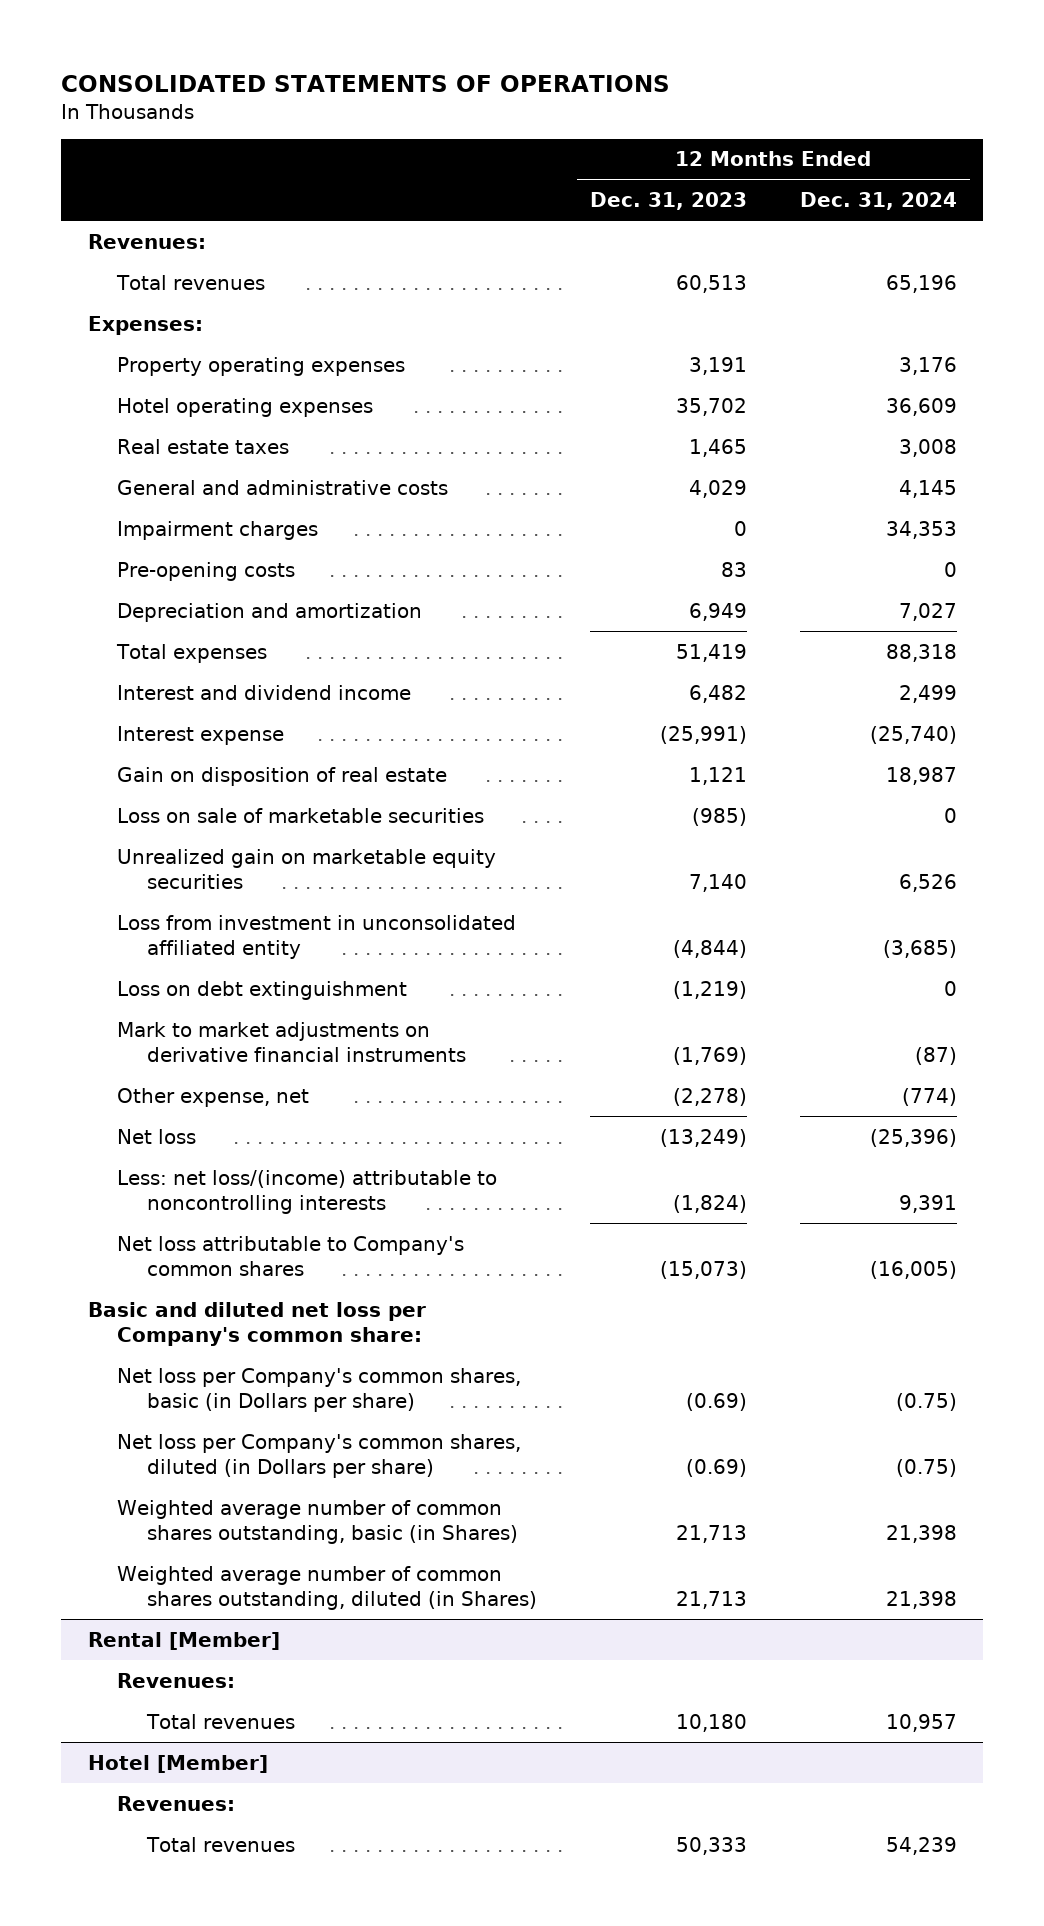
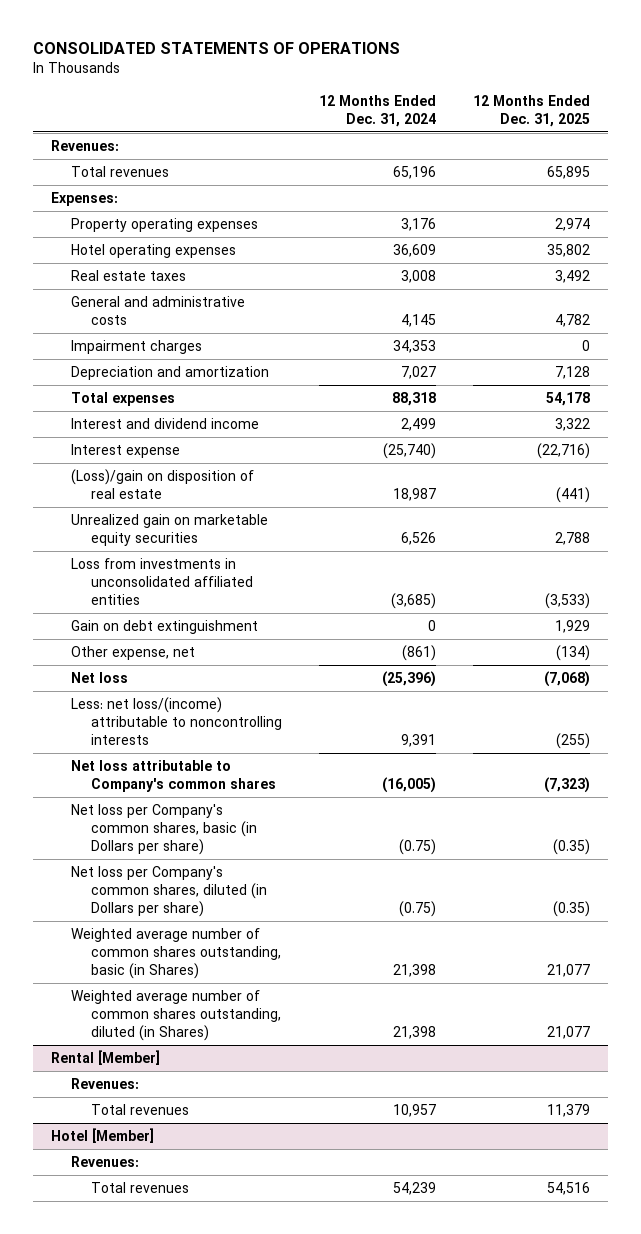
- | 12 Months Ended Dec. 31, 2023 | 12 Months Ended Dec. 31, 2024
+ | 12 Months Ended Dec. 31, 2024 | 12 Months Ended Dec. 31, 2025
- Pre-opening costs | 83 | 0
- Gain on disposition of real estate | 1,121 | 18,987
- Loss on sale of marketable securities | (985) | 0
+ (Loss)/gain on disposition of real estate | 18,987 | (441)
- Loss from investment in unconsolidated affiliated entity | (4,844) | (3,685)
- Loss on debt extinguishment | (1,219) | 0
- Mark to market adjustments on derivative financial instruments | (1,769) | (87)
- Other expense, net | (2,278) | (774)
+ Loss from investments in unconsolidated affiliated entities | (3,685) | (3,533)
+ Gain on debt extinguishment | 0 | 1,929
+ Other expense, net | (861) | (134)
- Basic and diluted net loss per Company's common share:

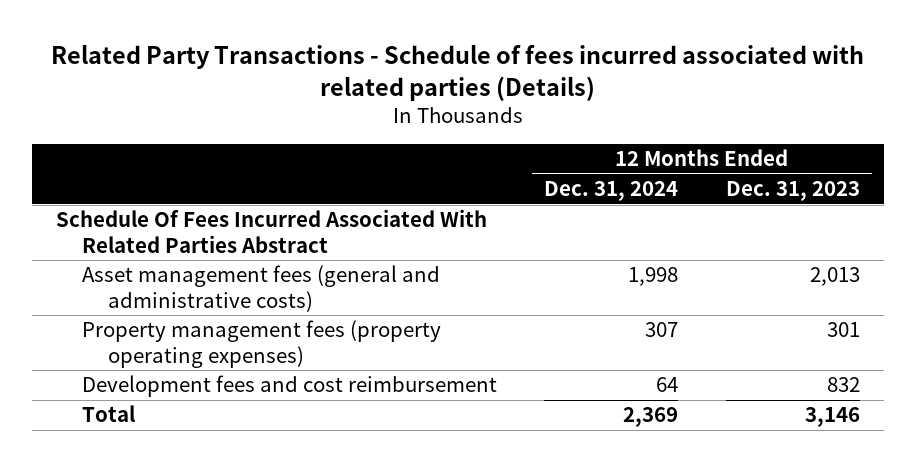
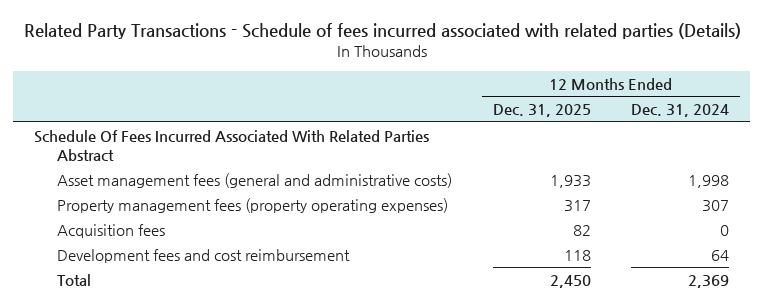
- | 12 Months Ended Dec. 31, 2024 | 12 Months Ended Dec. 31, 2023
+ | 12 Months Ended Dec. 31, 2025 | 12 Months Ended Dec. 31, 2024
+ Acquisition fees | 82 | 0

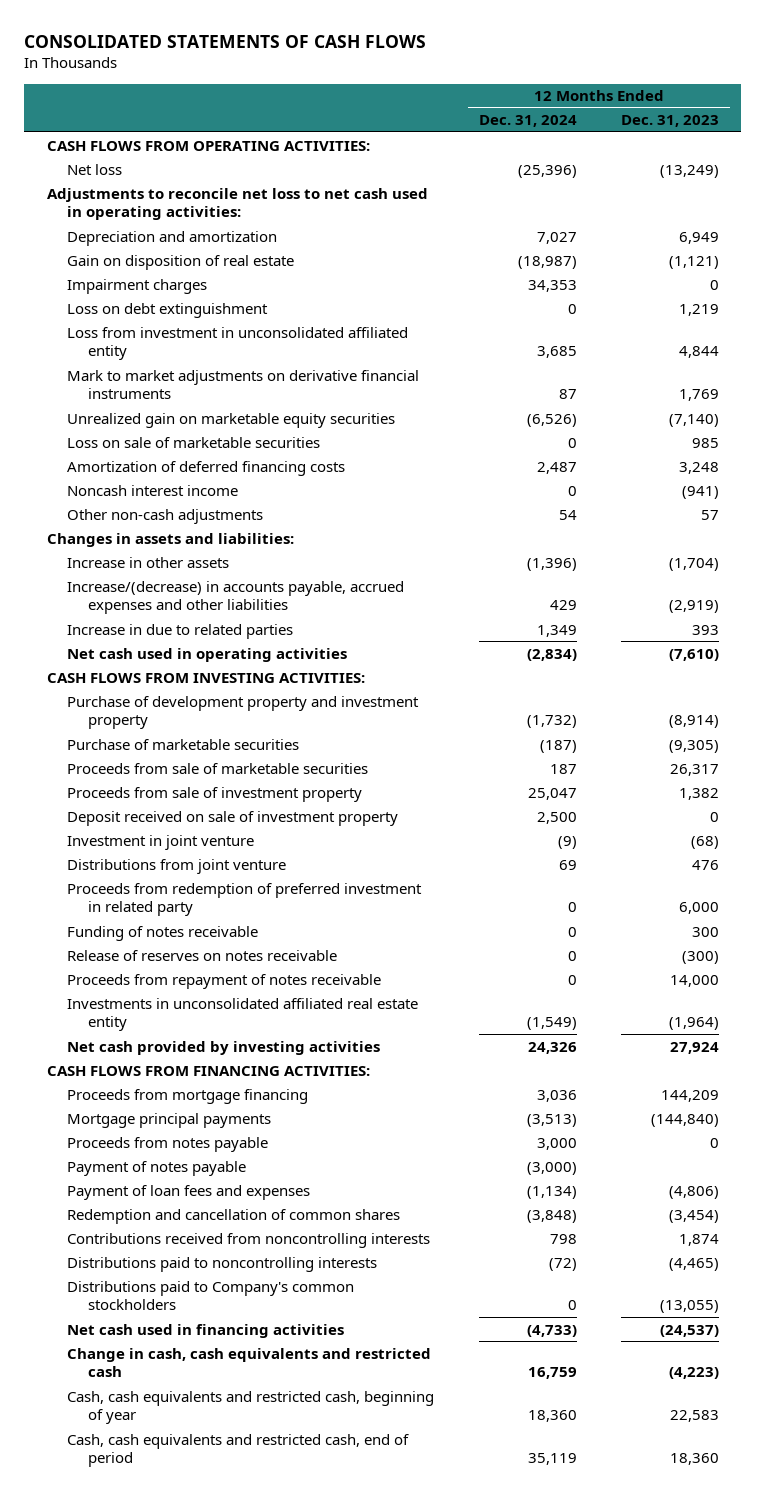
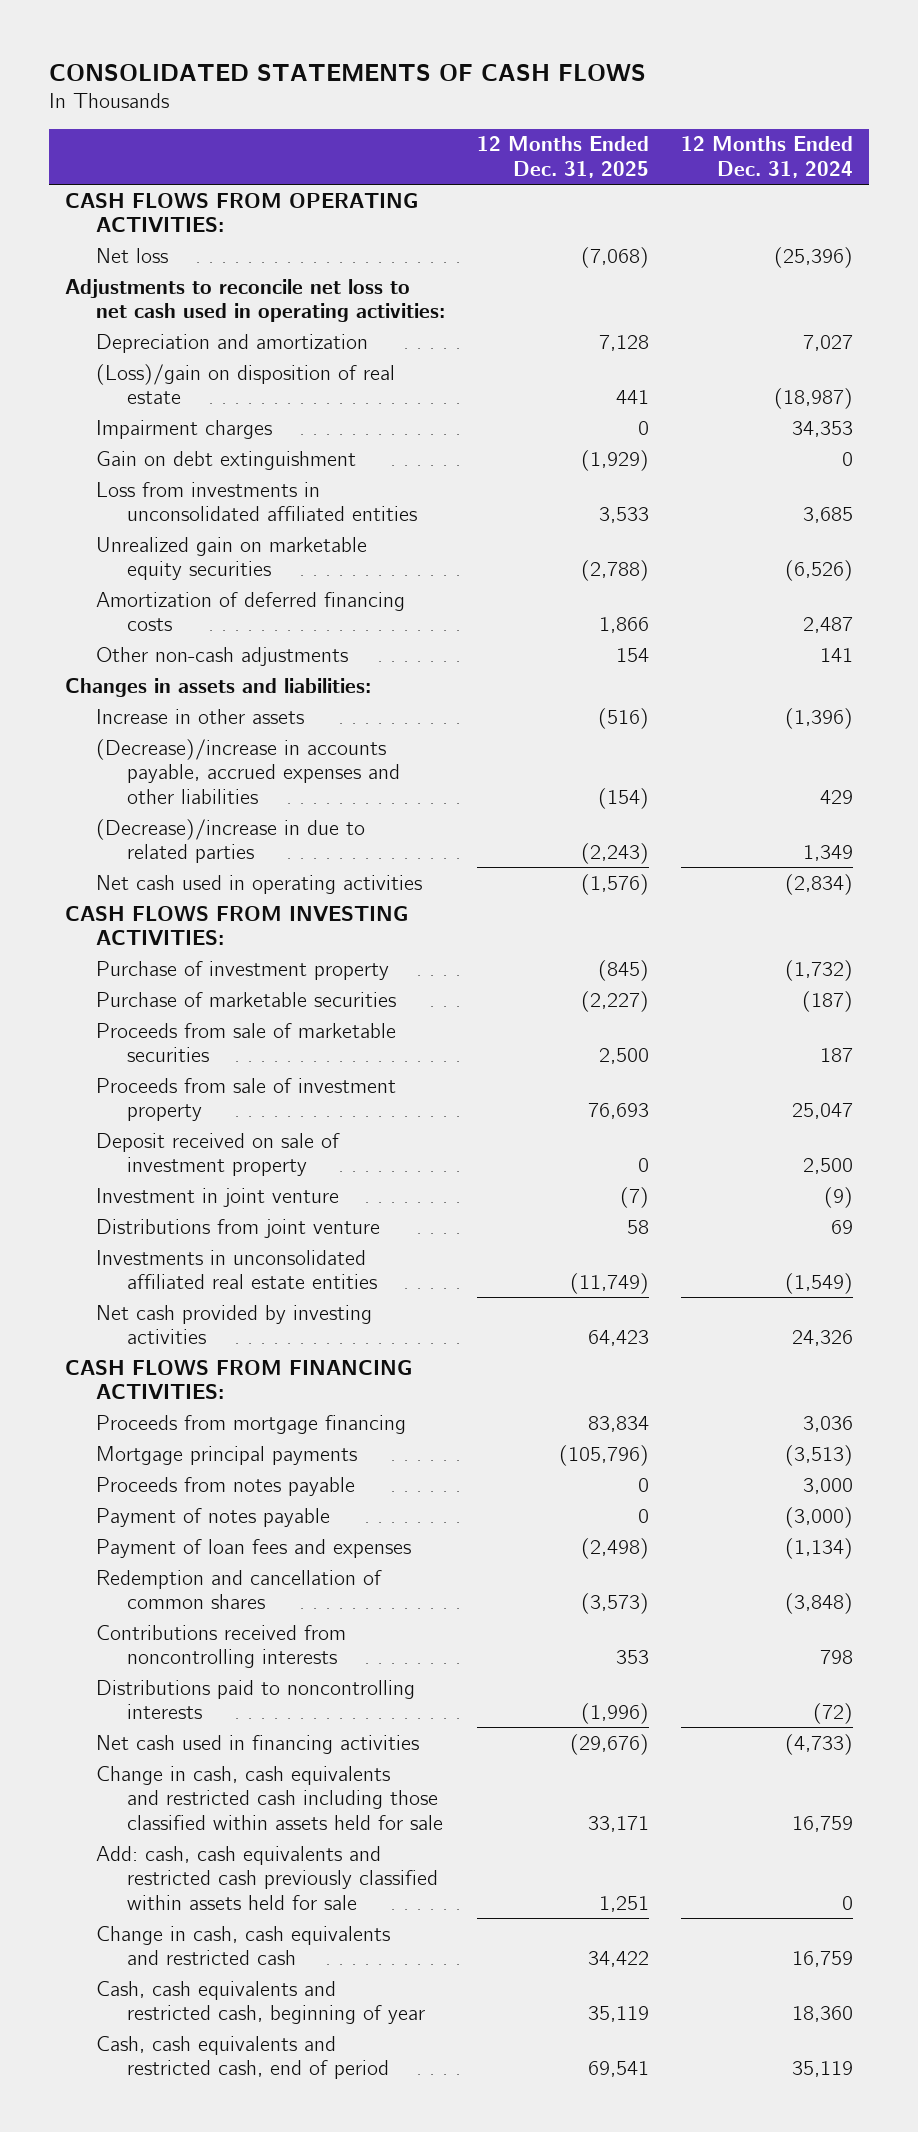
- | 12 Months Ended Dec. 31, 2024 | 12 Months Ended Dec. 31, 2023
+ | 12 Months Ended Dec. 31, 2025 | 12 Months Ended Dec. 31, 2024
- Gain on disposition of real estate | (18,987) | (1,121)
+ (Loss)/gain on disposition of real estate | 441 | (18,987)
- Loss on debt extinguishment | 0 | 1,219
- Loss from investment in unconsolidated affiliated entity | 3,685 | 4,844
- Mark to market adjustments on derivative financial instruments | 87 | 1,769
+ Gain on debt extinguishment | (1,929) | 0
+ Loss from investments in unconsolidated affiliated entities | 3,533 | 3,685
- Loss on sale of marketable securities | 0 | 985
- Noncash interest income | 0 | (941)
- Other non-cash adjustments | 54 | 57
+ Other non-cash adjustments | 154 | 141
- Increase/(decrease) in accounts payable, accrued expenses and other liabilities | 429 | (2,919)
- Increase in due to related parties | 1,349 | 393
+ (Decrease)/increase in accounts payable, accrued expenses and other liabilities | (154) | 429
+ (Decrease)/increase in due to related parties | (2,243) | 1,349
- Purchase of development property and investment property | (1,732) | (8,914)
+ Purchase of investment property | (845) | (1,732)
- Proceeds from redemption of preferred investment in related party | 0 | 6,000
- Funding of notes receivable | 0 | 300
- Release of reserves on notes receivable | 0 | (300)
- Proceeds from repayment of notes receivable | 0 | 14,000
- Investments in unconsolidated affiliated real estate entity | (1,549) | (1,964)
+ Investments in unconsolidated affiliated real estate entities | (11,749) | (1,549)
- Distributions paid to Company's common stockholders | 0 | (13,055)
+ Change in cash, cash equivalents and restricted cash including those classified within assets held for sale | 33,171 | 16,759
+ Add: cash, cash equivalents and restricted cash previously classified within assets held for sale | 1,251 | 0

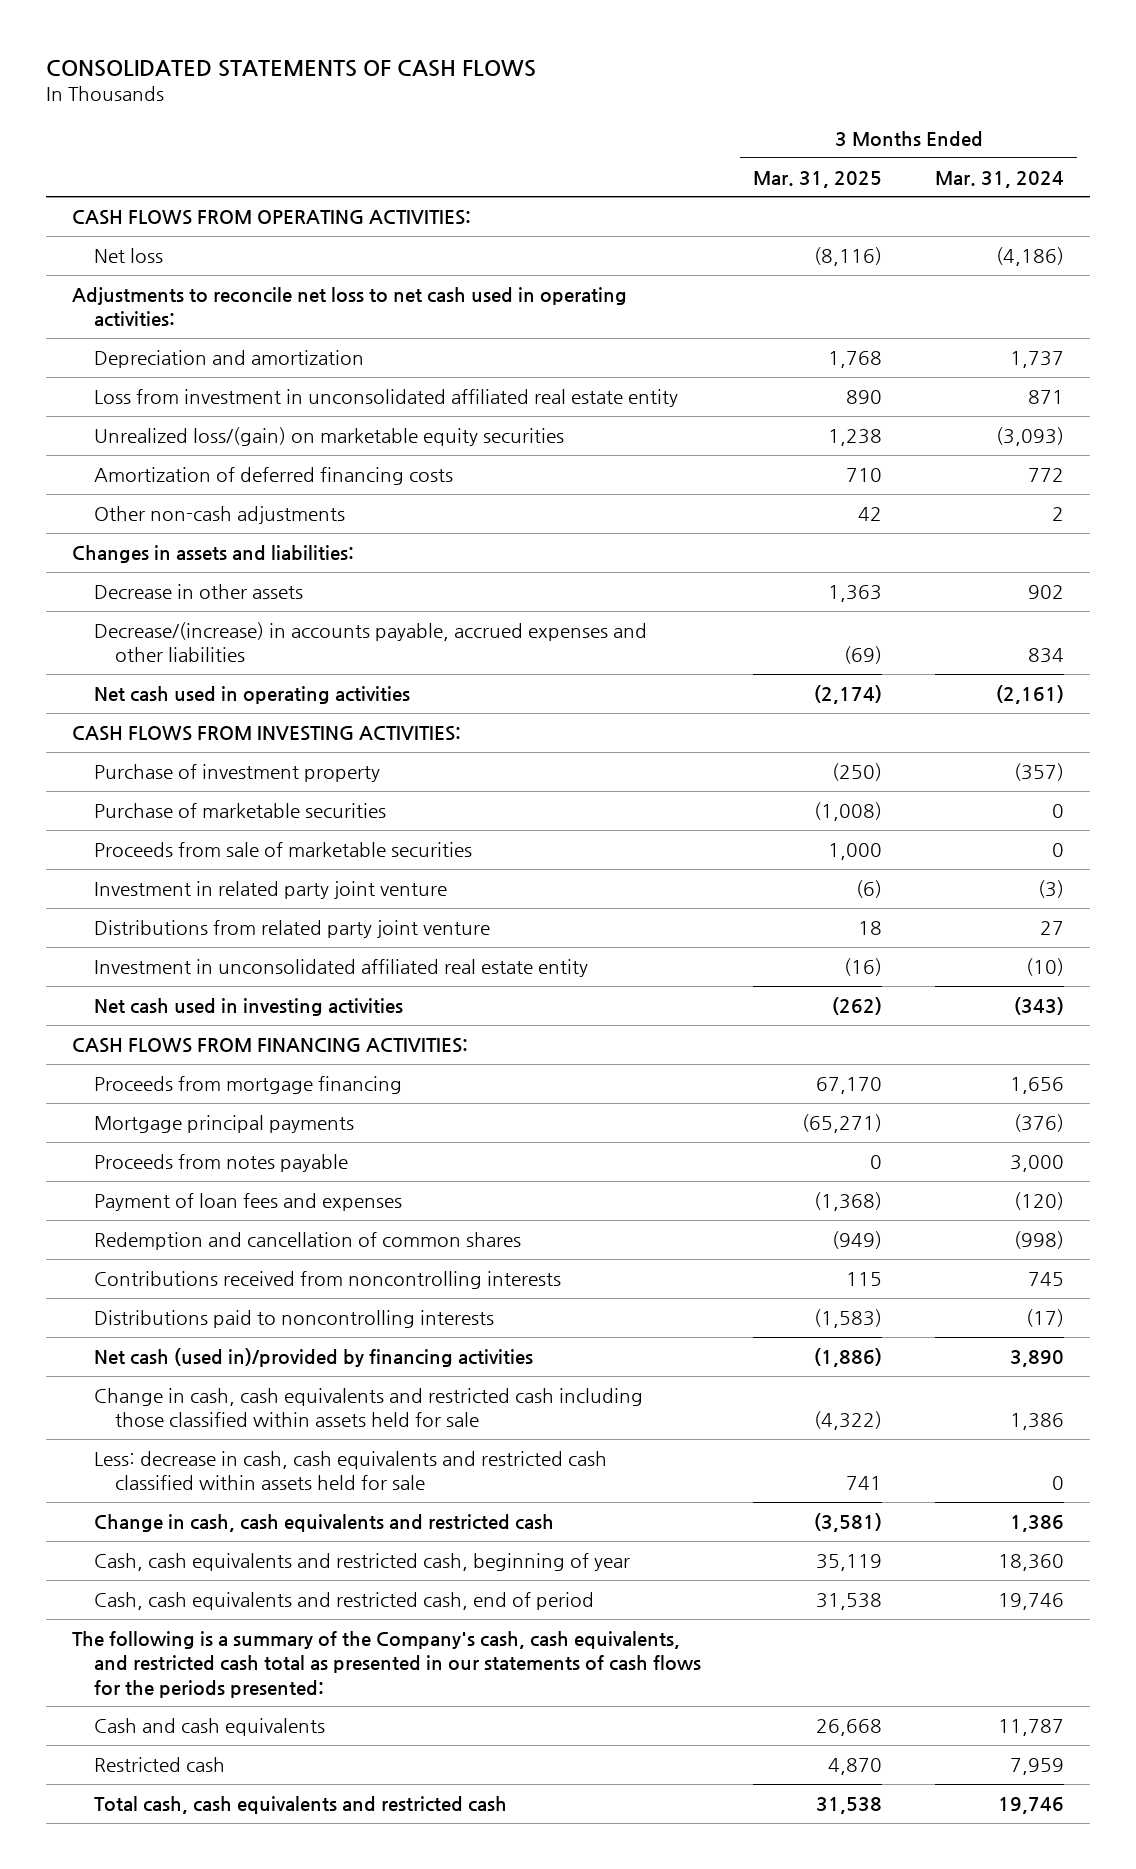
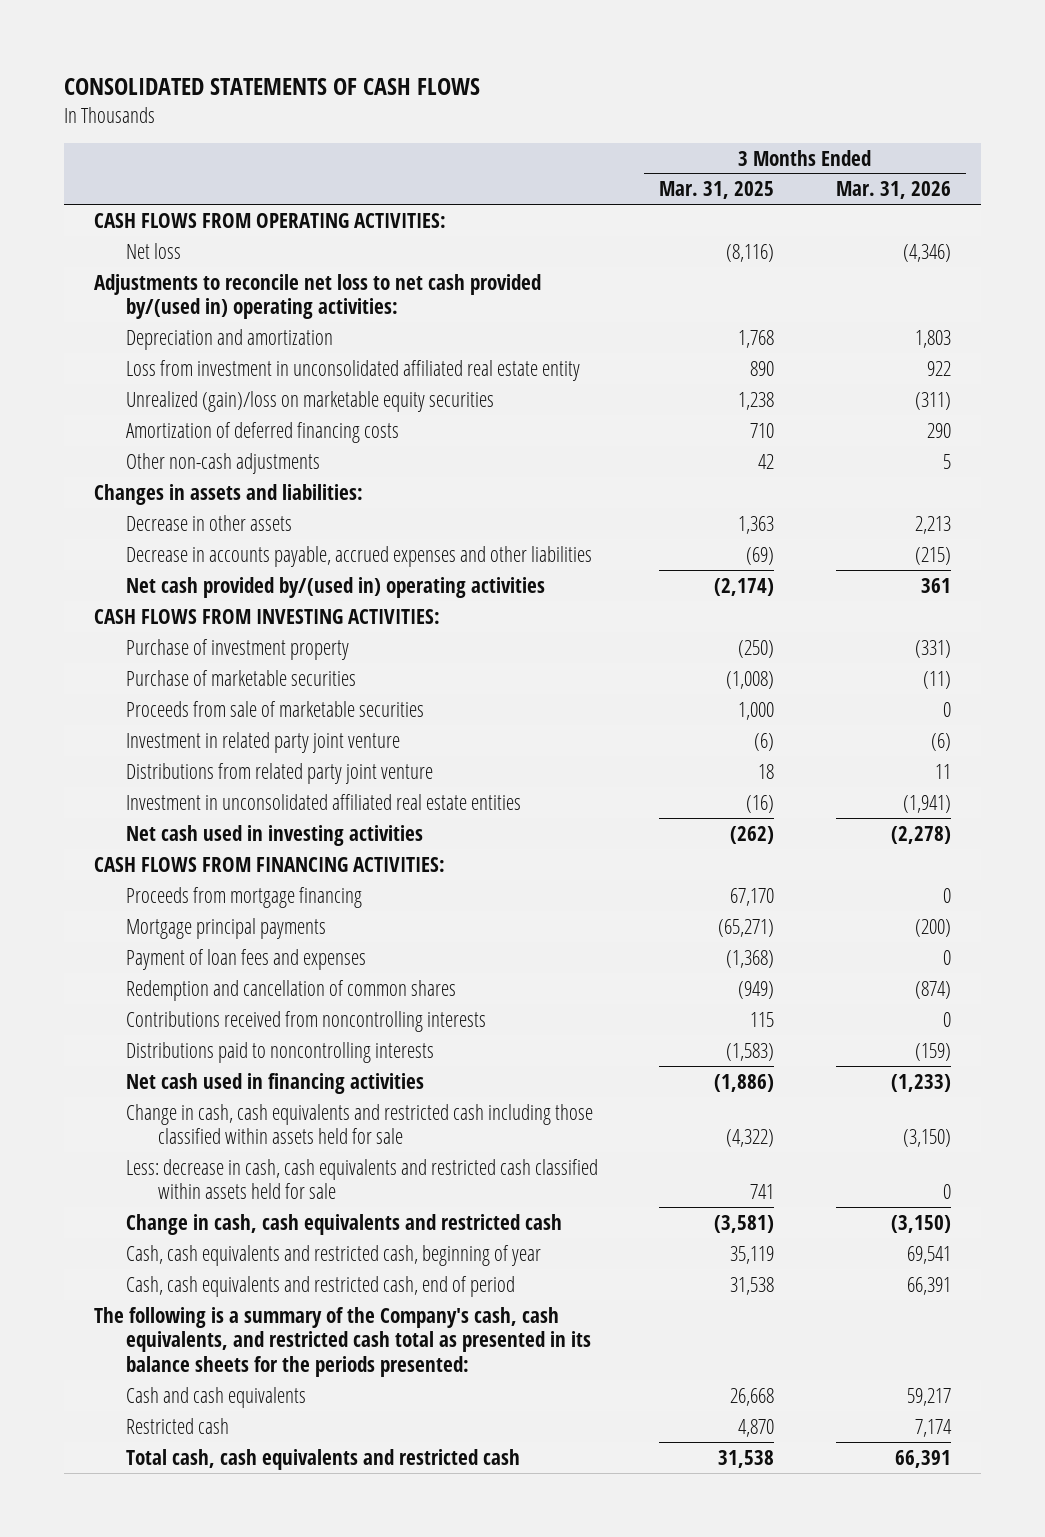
- | 3 Months Ended Mar. 31, 2025 | 3 Months Ended Mar. 31, 2024
+ | 3 Months Ended Mar. 31, 2025 | 3 Months Ended Mar. 31, 2026
- Adjustments to reconcile net loss to net cash used in operating activities:
+ Adjustments to reconcile net loss to net cash provided by/(used in) operating activities:
- Unrealized loss/(gain) on marketable equity securities | 1,238 | (3,093)
+ Unrealized (gain)/loss on marketable equity securities | 1,238 | (311)
- Decrease/(increase) in accounts payable, accrued expenses and other liabilities | (69) | 834
- Net cash used in operating activities | (2,174) | (2,161)
+ Decrease in accounts payable, accrued expenses and other liabilities | (69) | (215)
+ Net cash provided by/(used in) operating activities | (2,174) | 361
- Investment in unconsolidated affiliated real estate entity | (16) | (10)
+ Investment in unconsolidated affiliated real estate entities | (16) | (1,941)
- Proceeds from notes payable | 0 | 3,000
- Net cash (used in)/provided by financing activities | (1,886) | 3,890
+ Net cash used in financing activities | (1,886) | (1,233)
- The following is a summary of the Company's cash, cash equivalents, and restricted cash total as presented in our statements of cash flows for the periods presented:
+ The following is a summary of the Company's cash, cash equivalents, and restricted cash total as presented in its balance sheets for the periods presented:

